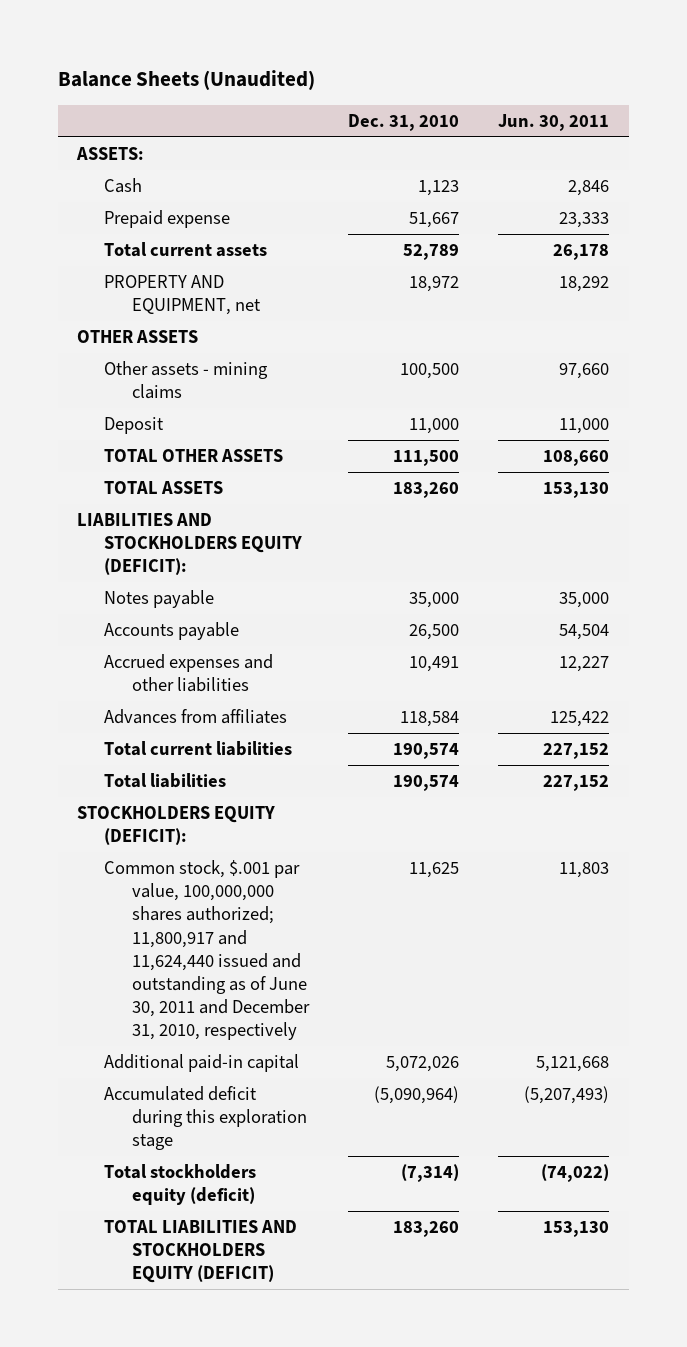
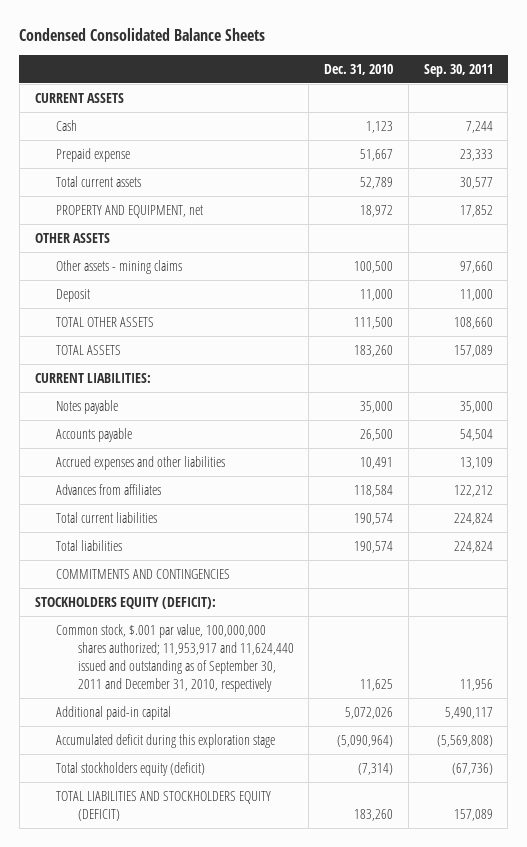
- Balance Sheets (Unaudited)
+ Condensed Consolidated Balance Sheets
- | Dec. 31, 2010 | Jun. 30, 2011
+ | Dec. 31, 2010 | Sep. 30, 2011
- ASSETS:
+ CURRENT ASSETS
- LIABILITIES AND STOCKHOLDERS EQUITY (DEFICIT):
+ CURRENT LIABILITIES:
+ COMMITMENTS AND CONTINGENCIES
- Common stock, $.001 par value, 100,000,000 shares authorized; 11,800,917 and 11,624,440 issued and outstanding as of June 30, 2011 and December 31, 2010, respectively | 11,625 | 11,803
+ Common stock, $.001 par value, 100,000,000 shares authorized; 11,953,917 and 11,624,440 issued and outstanding as of September 30, 2011 and December 31, 2010, respectively | 11,625 | 11,956

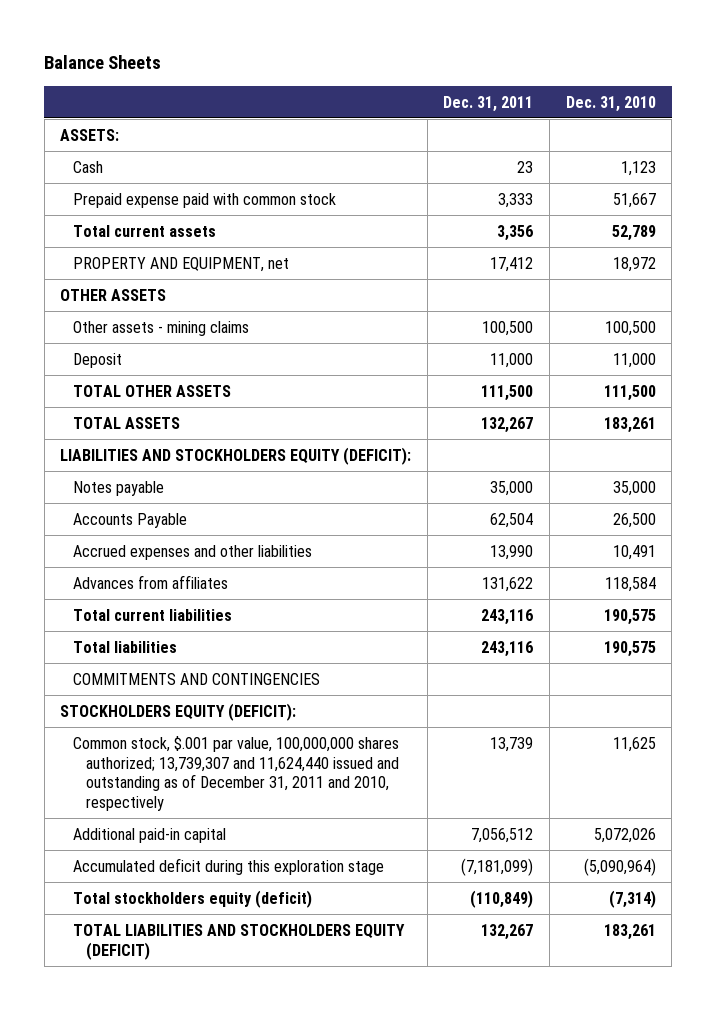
- Condensed Consolidated Balance Sheets
+ Balance Sheets
- | Dec. 31, 2010 | Sep. 30, 2011
+ | Dec. 31, 2011 | Dec. 31, 2010
- CURRENT ASSETS
+ ASSETS:
- Prepaid expense | 51,667 | 23,333
+ Prepaid expense paid with common stock | 3,333 | 51,667
- TOTAL ASSETS | 183,260 | 157,089
- CURRENT LIABILITIES:
+ TOTAL ASSETS | 132,267 | 183,261
+ LIABILITIES AND STOCKHOLDERS EQUITY (DEFICIT):
- Accounts payable | 26,500 | 54,504
+ Accounts Payable | 62,504 | 26,500
- Total current liabilities | 190,574 | 224,824
- Total liabilities | 190,574 | 224,824
+ Total current liabilities | 243,116 | 190,575
+ Total liabilities | 243,116 | 190,575
- Common stock, $.001 par value, 100,000,000 shares authorized; 11,953,917 and 11,624,440 issued and outstanding as of September 30, 2011 and December 31, 2010, respectively | 11,625 | 11,956
+ Common stock, $.001 par value, 100,000,000 shares authorized; 13,739,307 and 11,624,440 issued and outstanding as of December 31, 2011 and 2010, respectively | 13,739 | 11,625
- TOTAL LIABILITIES AND STOCKHOLDERS EQUITY (DEFICIT) | 183,260 | 157,089
+ TOTAL LIABILITIES AND STOCKHOLDERS EQUITY (DEFICIT) | 132,267 | 183,261

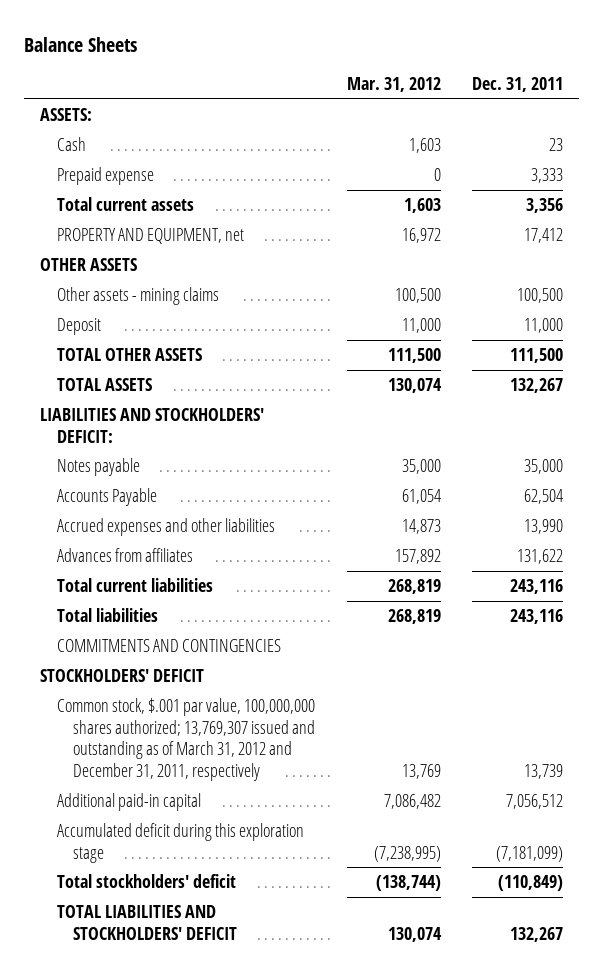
- | Dec. 31, 2011 | Dec. 31, 2010
+ | Mar. 31, 2012 | Dec. 31, 2011
- Prepaid expense paid with common stock | 3,333 | 51,667
+ Prepaid expense | 0 | 3,333
- LIABILITIES AND STOCKHOLDERS EQUITY (DEFICIT):
+ LIABILITIES AND STOCKHOLDERS' DEFICIT:
- STOCKHOLDERS EQUITY (DEFICIT):
- Common stock, $.001 par value, 100,000,000 shares authorized; 13,739,307 and 11,624,440 issued and outstanding as of December 31, 2011 and 2010, respectively | 13,739 | 11,625
+ STOCKHOLDERS' DEFICIT
+ Common stock, $.001 par value, 100,000,000 shares authorized; 13,769,307 issued and outstanding as of March 31, 2012 and December 31, 2011, respectively | 13,769 | 13,739
- Total stockholders equity (deficit) | (110,849) | (7,314)
- TOTAL LIABILITIES AND STOCKHOLDERS EQUITY (DEFICIT) | 132,267 | 183,261
+ Total stockholders' deficit | (138,744) | (110,849)
+ TOTAL LIABILITIES AND STOCKHOLDERS' DEFICIT | 130,074 | 132,267

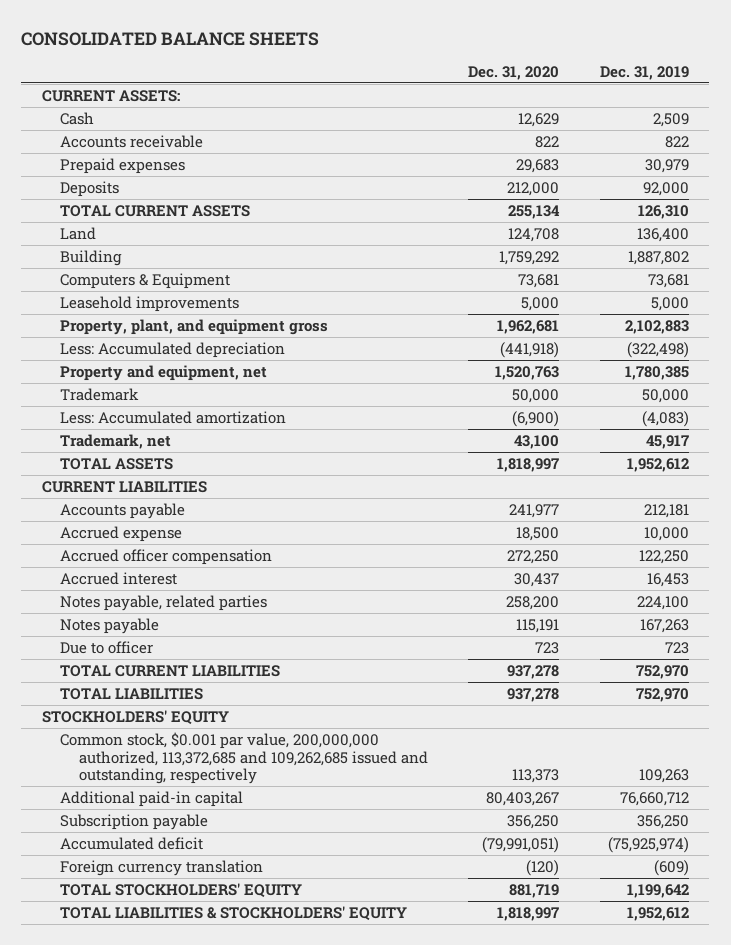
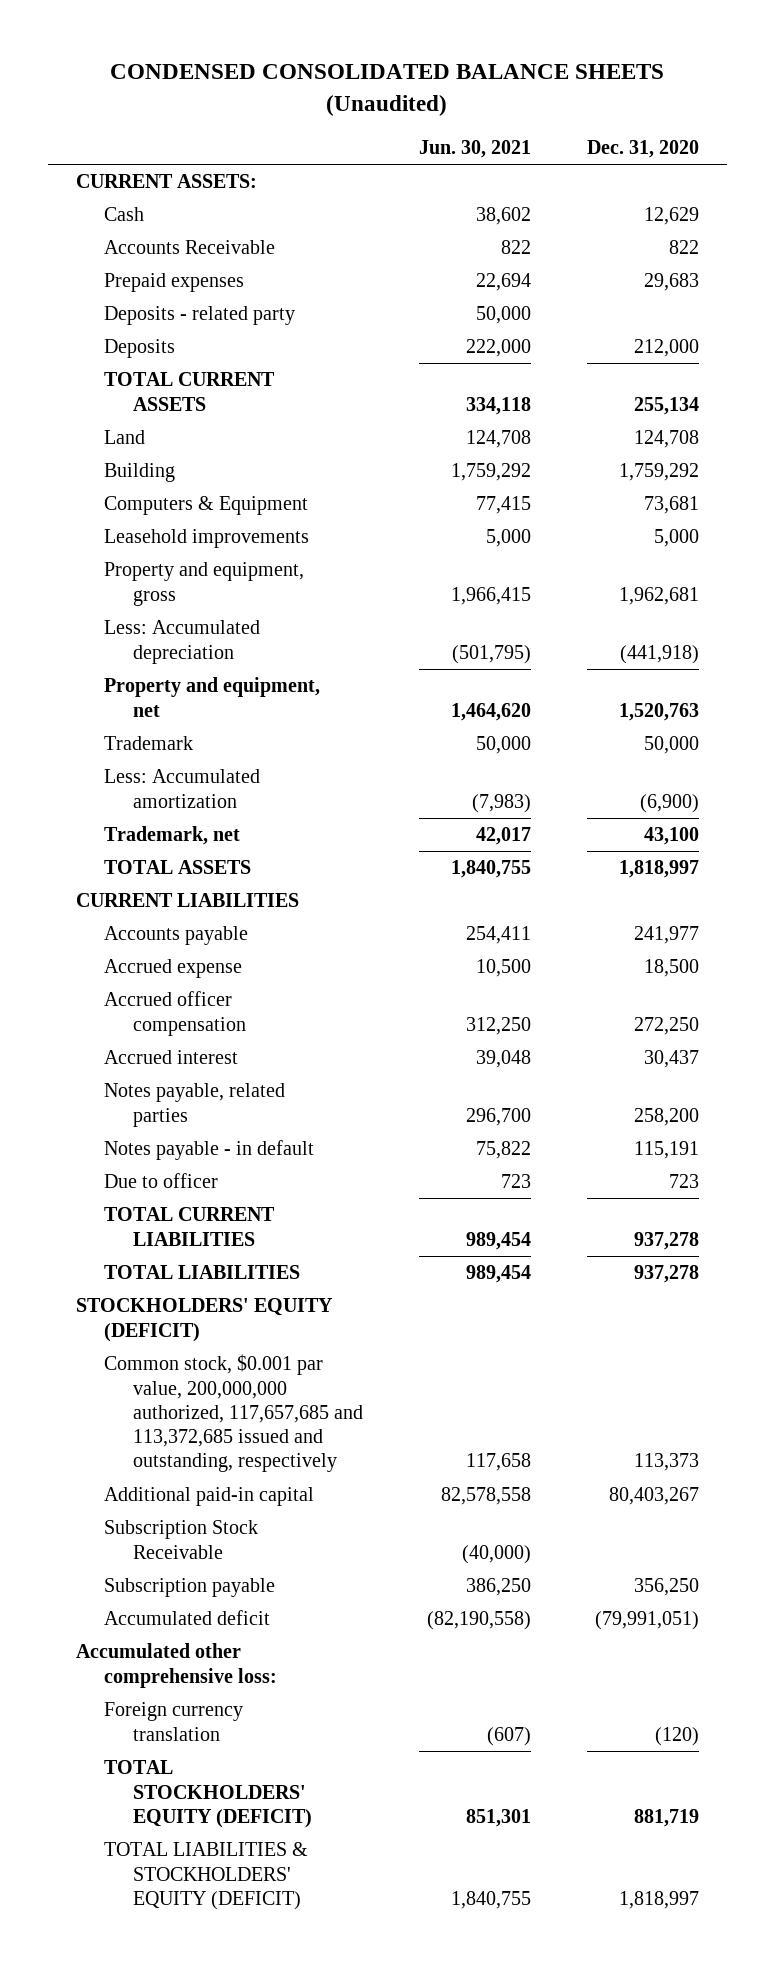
- CONSOLIDATED BALANCE SHEETS
+ CONDENSED CONSOLIDATED BALANCE SHEETS (Unaudited)
- | Dec. 31, 2020 | Dec. 31, 2019
+ | Jun. 30, 2021 | Dec. 31, 2020
- Accounts receivable | 822 | 822
+ Accounts Receivable | 822 | 822
+ Deposits - related party | 50,000 |
- Property, plant, and equipment gross | 1,962,681 | 2,102,883
+ Property and equipment, gross | 1,966,415 | 1,962,681
- Notes payable | 115,191 | 167,263
+ Notes payable - in default | 75,822 | 115,191
- STOCKHOLDERS' EQUITY
- Common stock, $0.001 par value, 200,000,000 authorized, 113,372,685 and 109,262,685 issued and outstanding, respectively | 113,373 | 109,263
+ STOCKHOLDERS' EQUITY (DEFICIT)
+ Common stock, $0.001 par value, 200,000,000 authorized, 117,657,685 and 113,372,685 issued and outstanding, respectively | 117,658 | 113,373
+ Subscription Stock Receivable | (40,000) |
+ Accumulated other comprehensive loss:
- TOTAL STOCKHOLDERS' EQUITY | 881,719 | 1,199,642
- TOTAL LIABILITIES & STOCKHOLDERS' EQUITY | 1,818,997 | 1,952,612
+ TOTAL STOCKHOLDERS' EQUITY (DEFICIT) | 851,301 | 881,719
+ TOTAL LIABILITIES & STOCKHOLDERS' EQUITY (DEFICIT) | 1,840,755 | 1,818,997

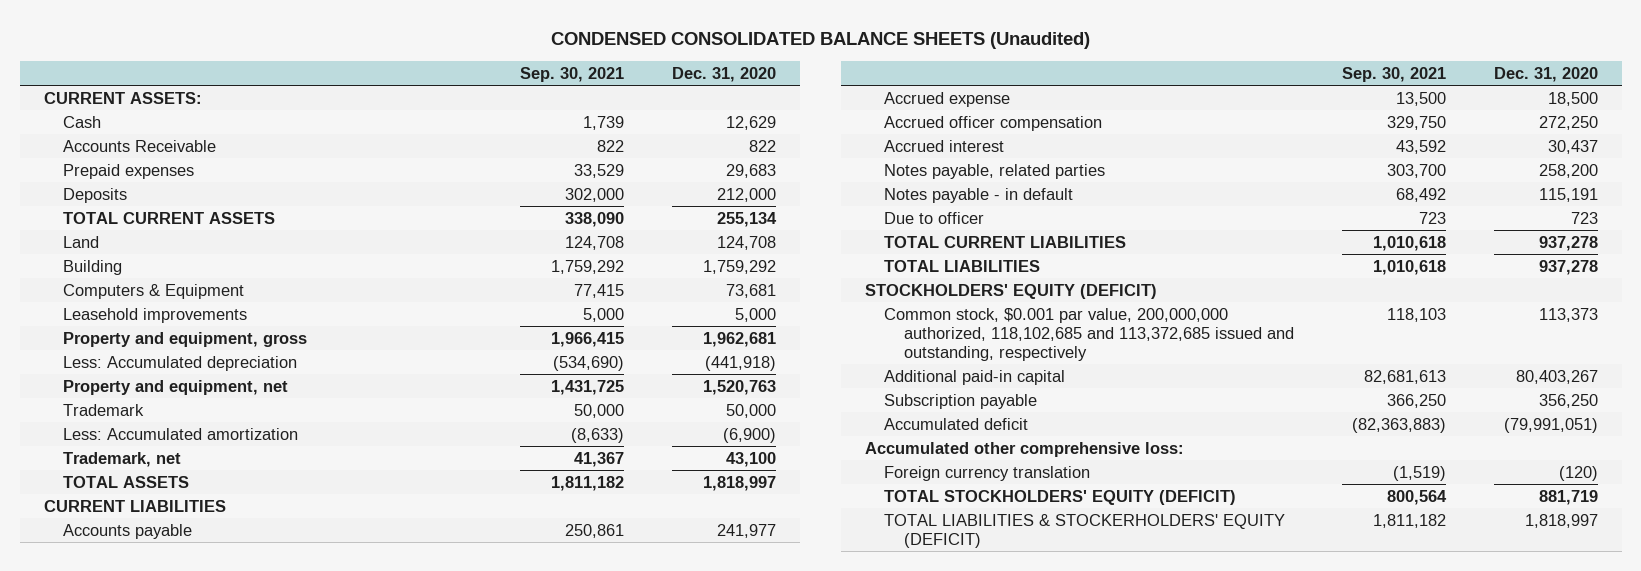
- | Jun. 30, 2021 | Dec. 31, 2020
+ | Sep. 30, 2021 | Dec. 31, 2020
- Deposits - related party | 50,000 |
- Common stock, $0.001 par value, 200,000,000 authorized, 117,657,685 and 113,372,685 issued and outstanding, respectively | 117,658 | 113,373
+ Common stock, $0.001 par value, 200,000,000 authorized, 118,102,685 and 113,372,685 issued and outstanding, respectively | 118,103 | 113,373
- Subscription Stock Receivable | (40,000) |
- TOTAL LIABILITIES & STOCKHOLDERS' EQUITY (DEFICIT) | 1,840,755 | 1,818,997
+ TOTAL LIABILITIES & STOCKERHOLDERS' EQUITY (DEFICIT) | 1,811,182 | 1,818,997

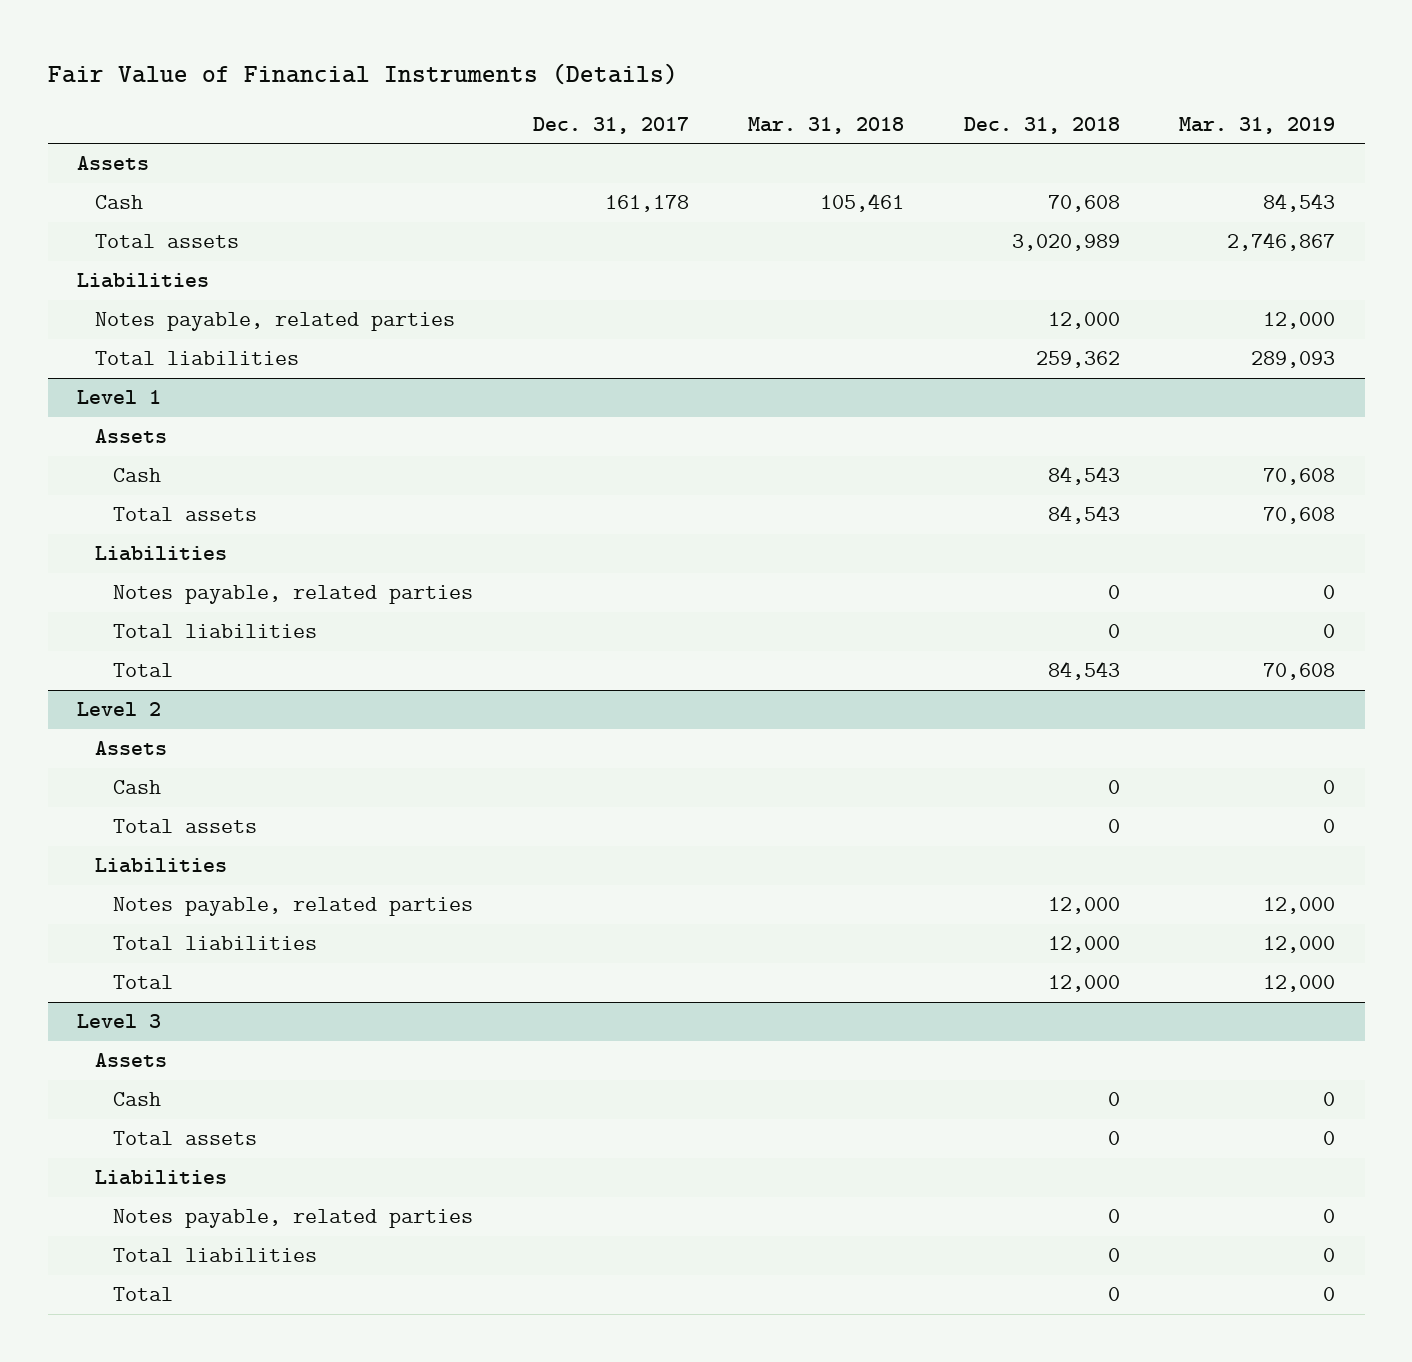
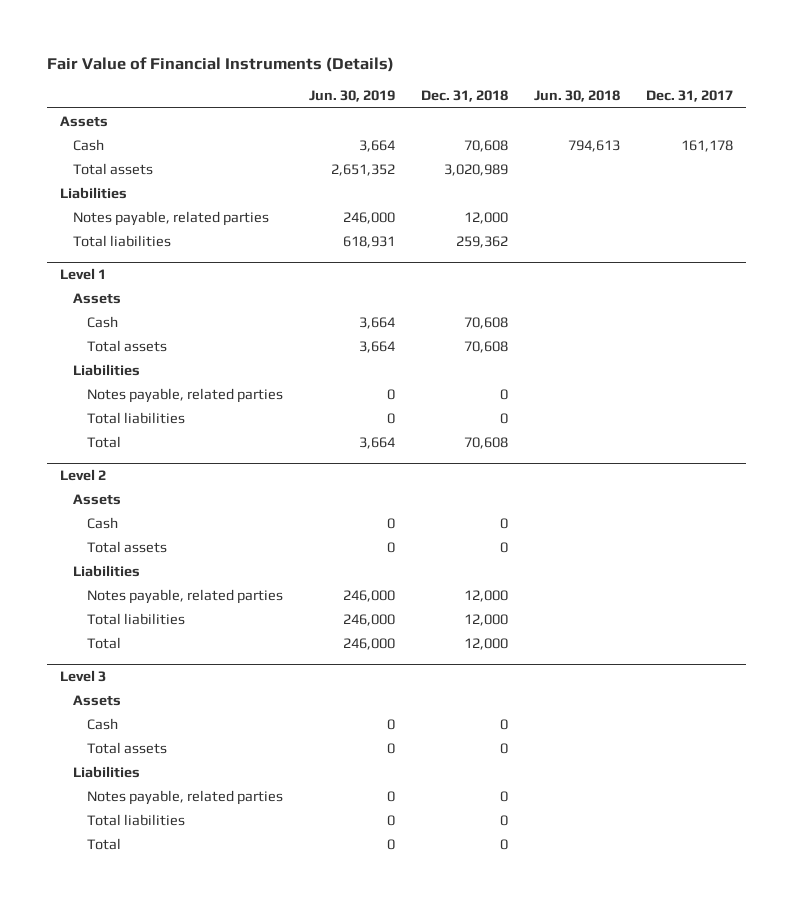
- | Dec. 31, 2017 | Mar. 31, 2018 | Dec. 31, 2018 | Mar. 31, 2019
+ | Jun. 30, 2019 | Dec. 31, 2018 | Jun. 30, 2018 | Dec. 31, 2017
@ Level 1
- Cash | | | 84,543 | 70,608
- Total assets | | | 84,543 | 70,608
+ Cash | 3,664 | 70,608 | |
+ Total assets | 3,664 | 70,608 | |
- Total | | | 84,543 | 70,608
+ Total | 3,664 | 70,608 | |

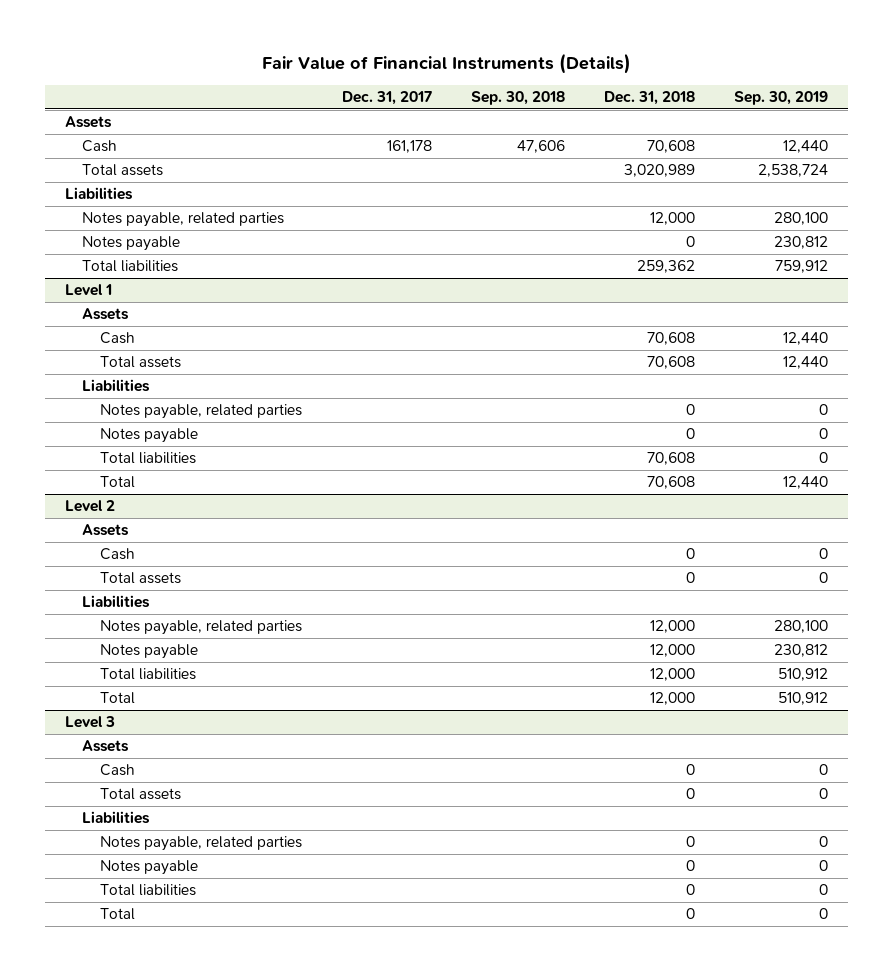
- | Jun. 30, 2019 | Dec. 31, 2018 | Jun. 30, 2018 | Dec. 31, 2017
+ | Dec. 31, 2017 | Sep. 30, 2018 | Dec. 31, 2018 | Sep. 30, 2019
+ Notes payable | | | 0 | 230,812
@ Level 1
- Total liabilities | 0 | 0 | |
+ Notes payable | | | 0 | 0
+ Total liabilities | | | 70,608 | 0
@ Level 2
+ Notes payable | | | 12,000 | 230,812
@ Level 3
+ Notes payable | | | 0 | 0

